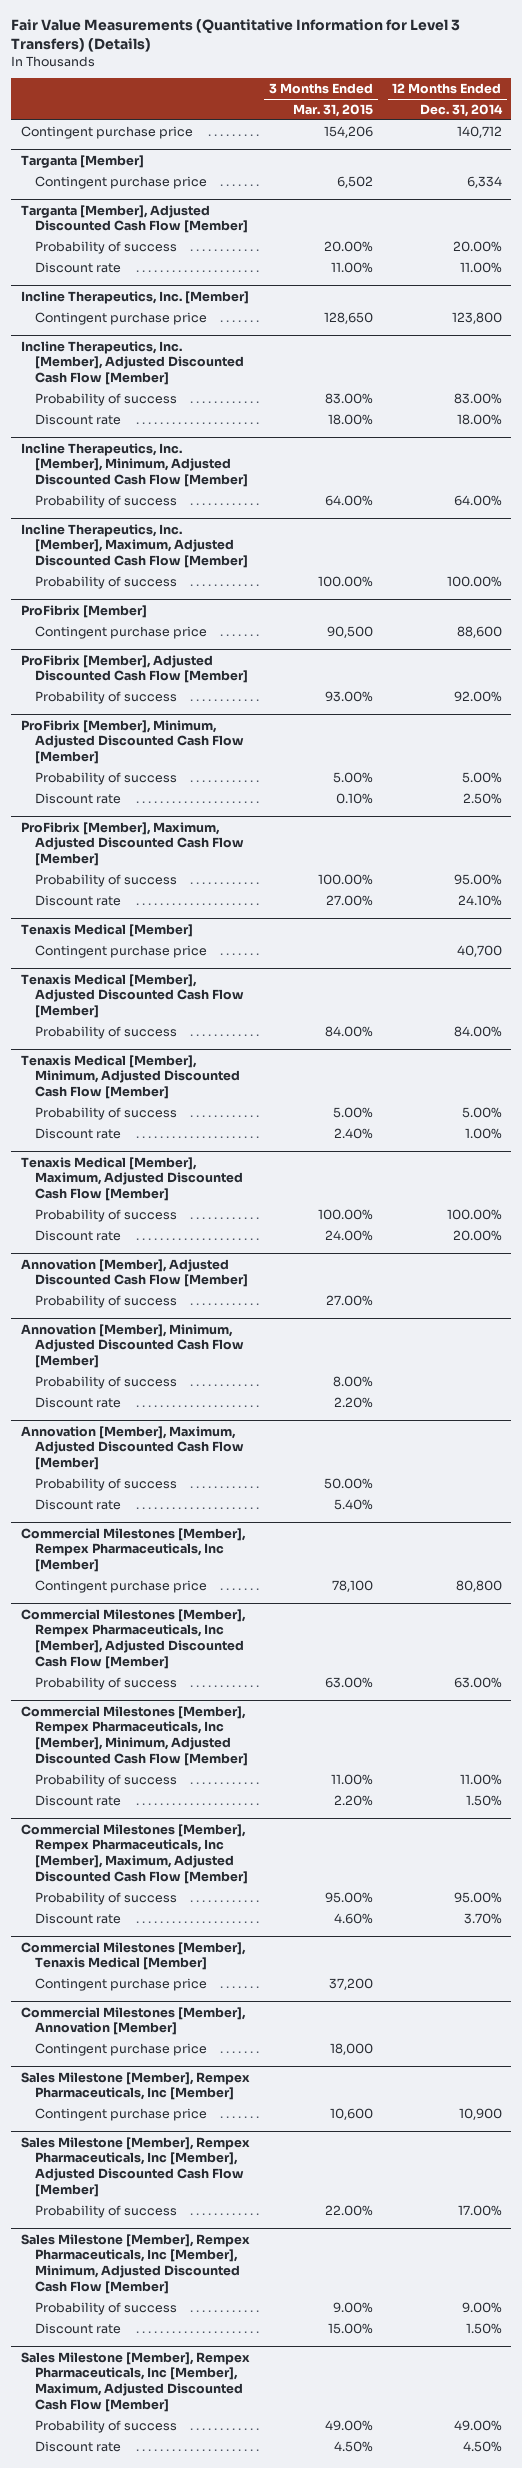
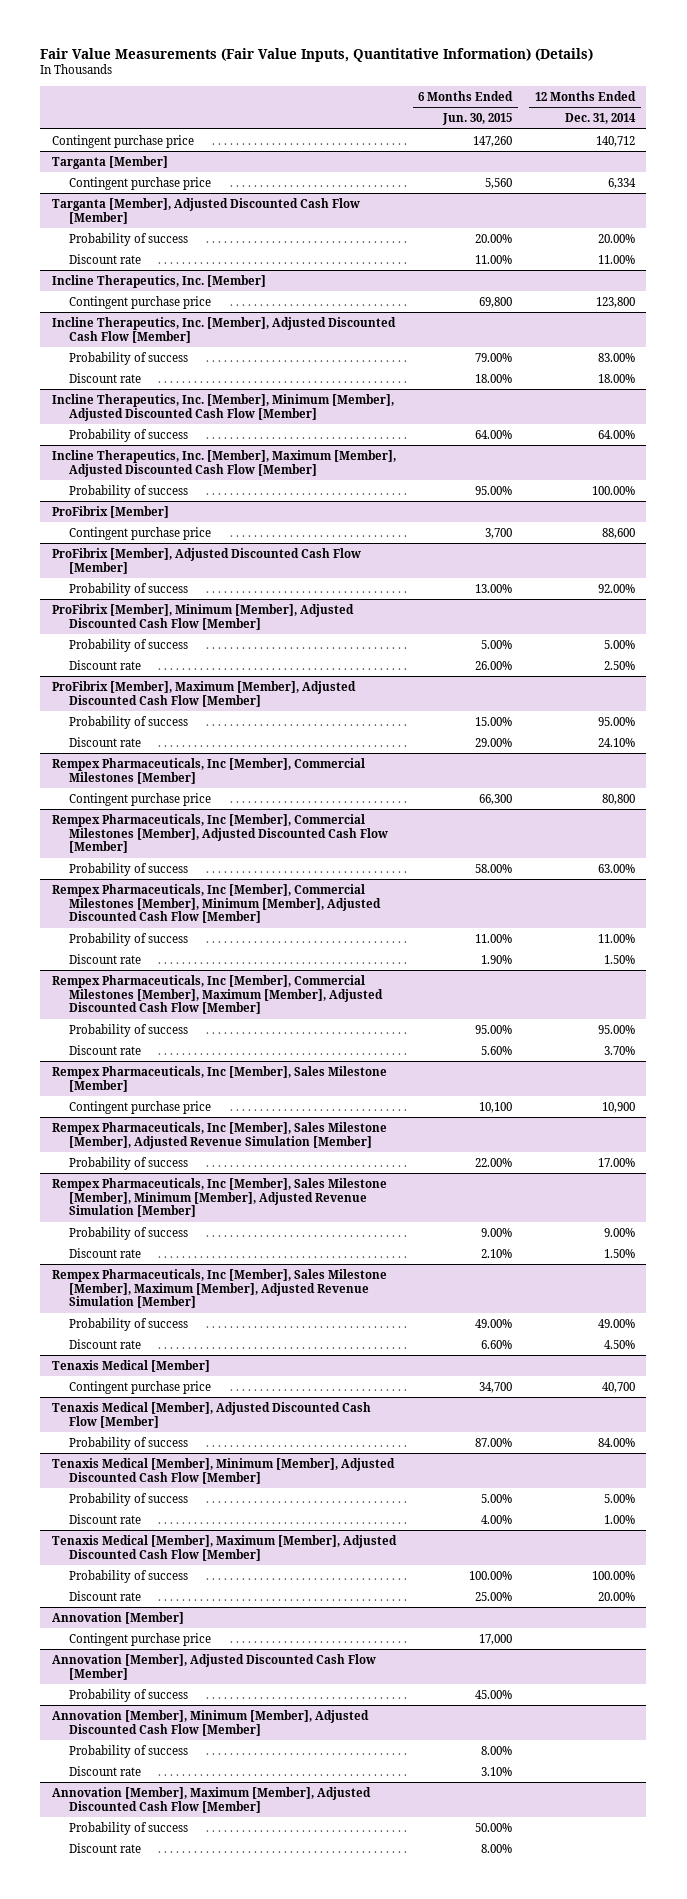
- Fair Value Measurements (Quantitative Information for Level 3 Transfers) (Details)
+ Fair Value Measurements (Fair Value Inputs, Quantitative Information) (Details)
- | 3 Months Ended Mar. 31, 2015 | 12 Months Ended Dec. 31, 2014
+ | 6 Months Ended Jun. 30, 2015 | 12 Months Ended Dec. 31, 2014
- Incline Therapeutics, Inc. [Member], Minimum, Adjusted Discounted Cash Flow [Member]
+ Incline Therapeutics, Inc. [Member], Minimum [Member], Adjusted Discounted Cash Flow [Member]
- Incline Therapeutics, Inc. [Member], Maximum, Adjusted Discounted Cash Flow [Member]
+ Incline Therapeutics, Inc. [Member], Maximum [Member], Adjusted Discounted Cash Flow [Member]
- ProFibrix [Member], Minimum, Adjusted Discounted Cash Flow [Member]
+ ProFibrix [Member], Minimum [Member], Adjusted Discounted Cash Flow [Member]
- ProFibrix [Member], Maximum, Adjusted Discounted Cash Flow [Member]
+ ProFibrix [Member], Maximum [Member], Adjusted Discounted Cash Flow [Member]
+ Rempex Pharmaceuticals, Inc [Member], Commercial Milestones [Member]
+ Contingent purchase price | 66,300 | 80,800
+ Rempex Pharmaceuticals, Inc [Member], Commercial Milestones [Member], Adjusted Discounted Cash Flow [Member]
+ Probability of success | 58.00% | 63.00%
+ Rempex Pharmaceuticals, Inc [Member], Commercial Milestones [Member], Minimum [Member], Adjusted Discounted Cash Flow [Member]
+ Probability of success | 11.00% | 11.00%
+ Discount rate | 1.90% | 1.50%
+ Rempex Pharmaceuticals, Inc [Member], Commercial Milestones [Member], Maximum [Member], Adjusted Discounted Cash Flow [Member]
+ Probability of success | 95.00% | 95.00%
+ Discount rate | 5.60% | 3.70%
+ Rempex Pharmaceuticals, Inc [Member], Sales Milestone [Member]
+ Contingent purchase price | 10,100 | 10,900
+ Rempex Pharmaceuticals, Inc [Member], Sales Milestone [Member], Adjusted Revenue Simulation [Member]
+ Probability of success | 22.00% | 17.00%
+ Rempex Pharmaceuticals, Inc [Member], Sales Milestone [Member], Minimum [Member], Adjusted Revenue Simulation [Member]
+ Probability of success | 9.00% | 9.00%
+ Discount rate | 2.10% | 1.50%
+ Rempex Pharmaceuticals, Inc [Member], Sales Milestone [Member], Maximum [Member], Adjusted Revenue Simulation [Member]
+ Probability of success | 49.00% | 49.00%
+ Discount rate | 6.60% | 4.50%
- Tenaxis Medical [Member], Minimum, Adjusted Discounted Cash Flow [Member]
+ Tenaxis Medical [Member], Minimum [Member], Adjusted Discounted Cash Flow [Member]
- Tenaxis Medical [Member], Maximum, Adjusted Discounted Cash Flow [Member]
+ Tenaxis Medical [Member], Maximum [Member], Adjusted Discounted Cash Flow [Member]
+ Annovation [Member]
+ Contingent purchase price | 17,000 |
- Annovation [Member], Minimum, Adjusted Discounted Cash Flow [Member]
+ Annovation [Member], Minimum [Member], Adjusted Discounted Cash Flow [Member]
- Annovation [Member], Maximum, Adjusted Discounted Cash Flow [Member]
+ Annovation [Member], Maximum [Member], Adjusted Discounted Cash Flow [Member]
- Commercial Milestones [Member], Rempex Pharmaceuticals, Inc [Member]
- Contingent purchase price | 78,100 | 80,800
- Commercial Milestones [Member], Rempex Pharmaceuticals, Inc [Member], Adjusted Discounted Cash Flow [Member]
- Probability of success | 63.00% | 63.00%
- Commercial Milestones [Member], Rempex Pharmaceuticals, Inc [Member], Minimum, Adjusted Discounted Cash Flow [Member]
- Probability of success | 11.00% | 11.00%
- Discount rate | 2.20% | 1.50%
- Commercial Milestones [Member], Rempex Pharmaceuticals, Inc [Member], Maximum, Adjusted Discounted Cash Flow [Member]
- Probability of success | 95.00% | 95.00%
- Discount rate | 4.60% | 3.70%
- Commercial Milestones [Member], Tenaxis Medical [Member]
- Contingent purchase price | 37,200 |
- Commercial Milestones [Member], Annovation [Member]
- Contingent purchase price | 18,000 |
- Sales Milestone [Member], Rempex Pharmaceuticals, Inc [Member]
- Contingent purchase price | 10,600 | 10,900
- Sales Milestone [Member], Rempex Pharmaceuticals, Inc [Member], Adjusted Discounted Cash Flow [Member]
- Probability of success | 22.00% | 17.00%
- Sales Milestone [Member], Rempex Pharmaceuticals, Inc [Member], Minimum, Adjusted Discounted Cash Flow [Member]
- Probability of success | 9.00% | 9.00%
- Discount rate | 15.00% | 1.50%
- Sales Milestone [Member], Rempex Pharmaceuticals, Inc [Member], Maximum, Adjusted Discounted Cash Flow [Member]
- Probability of success | 49.00% | 49.00%
- Discount rate | 4.50% | 4.50%

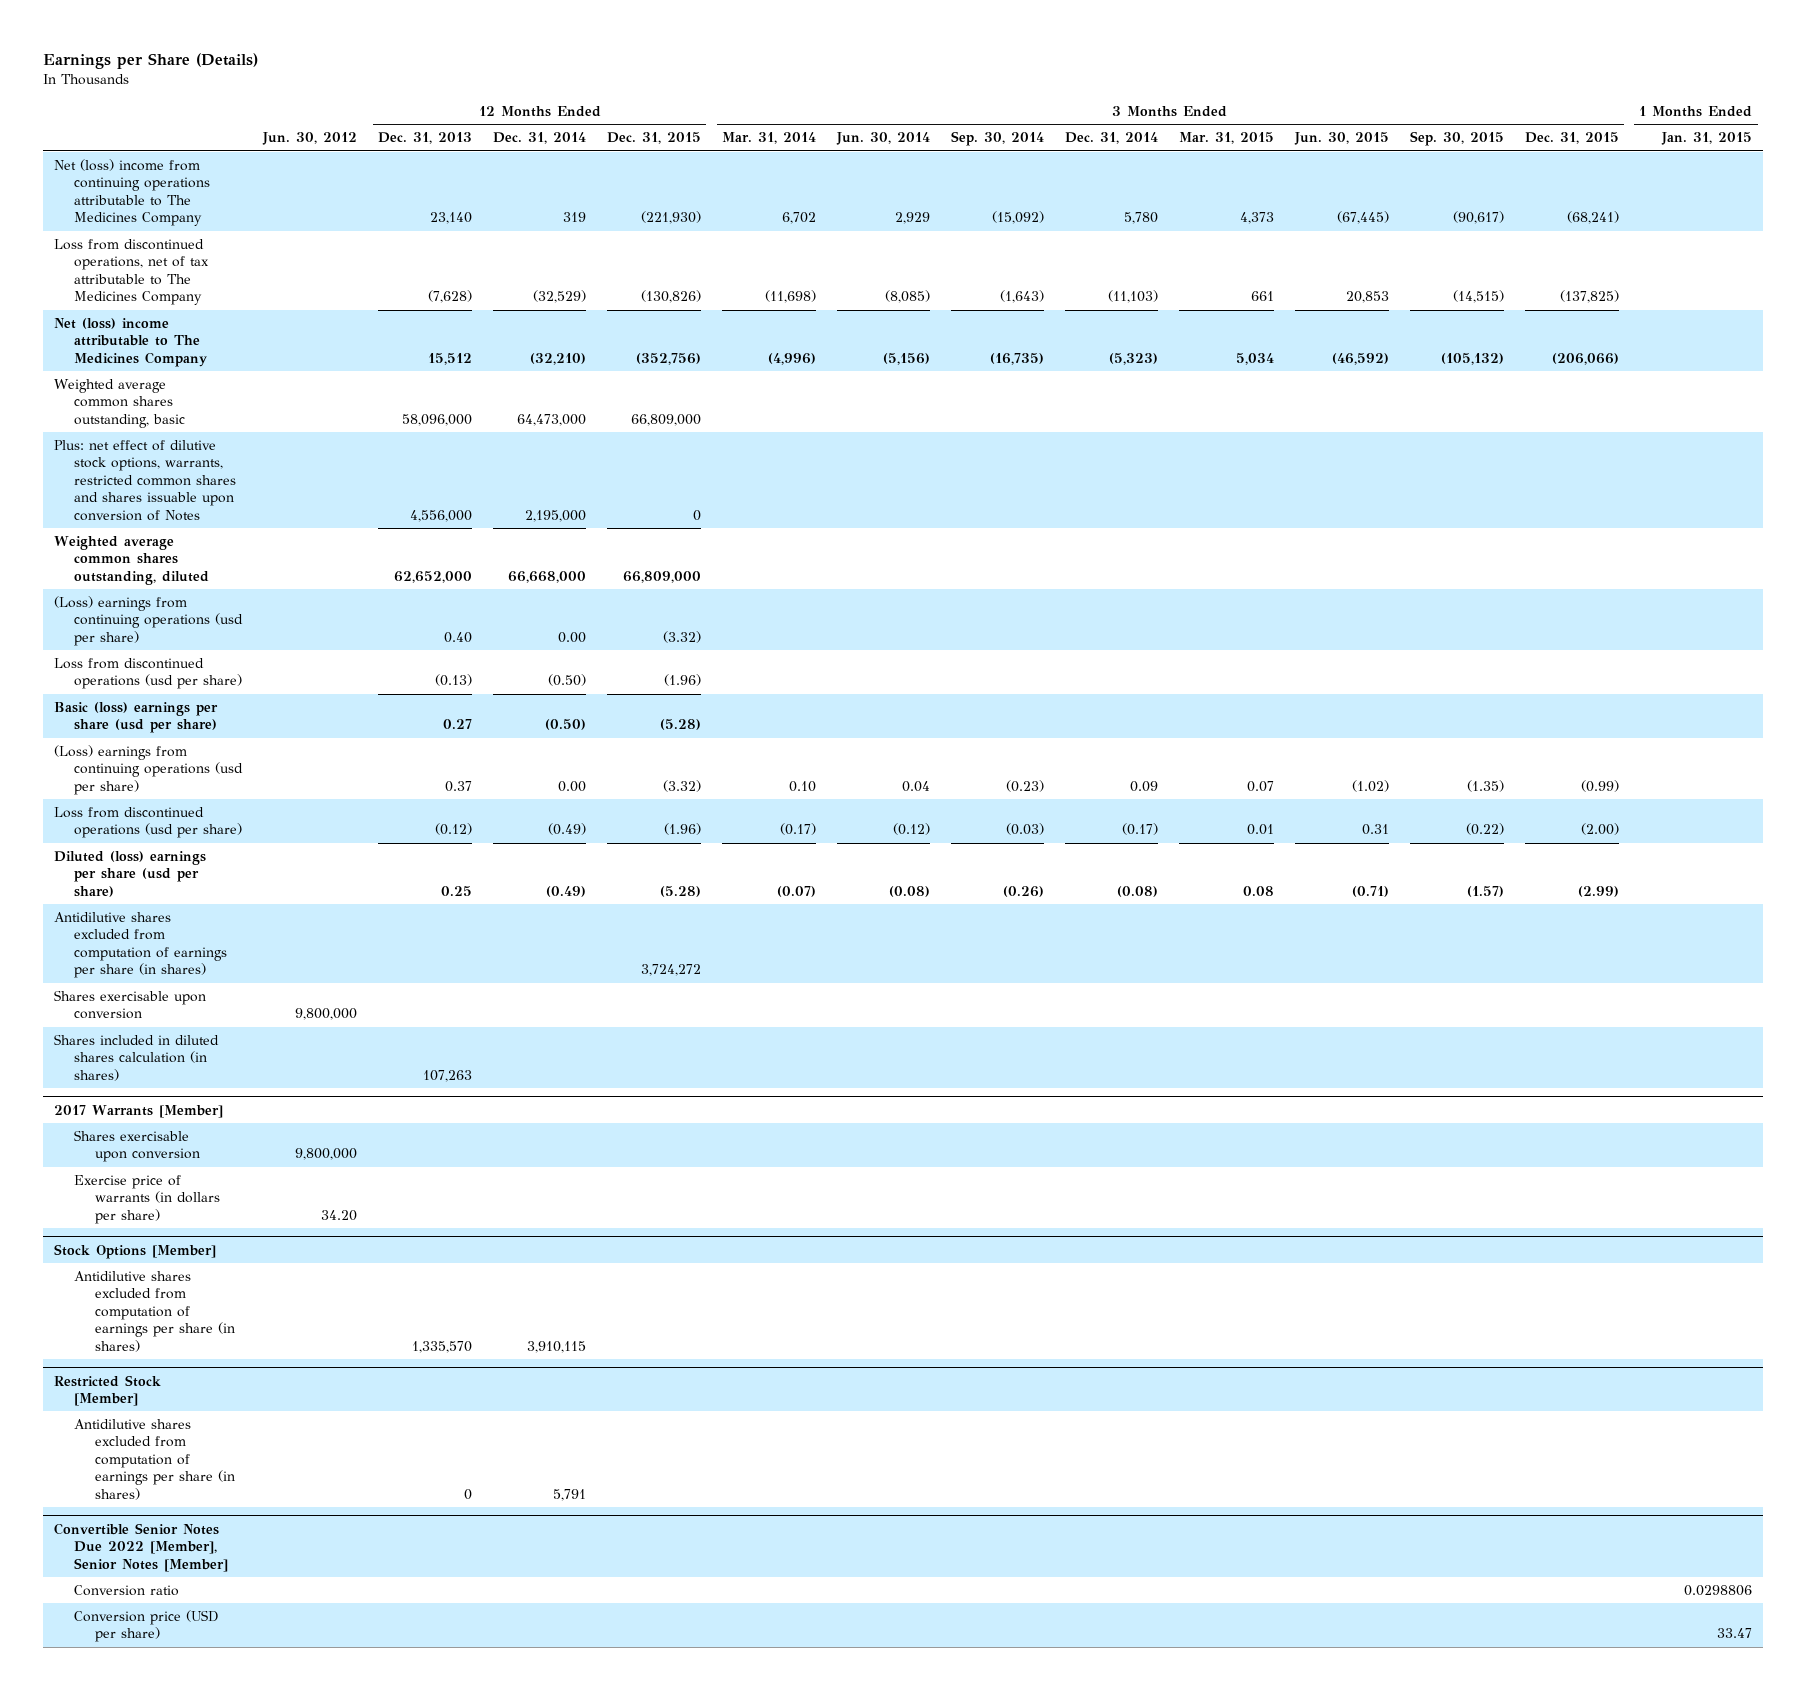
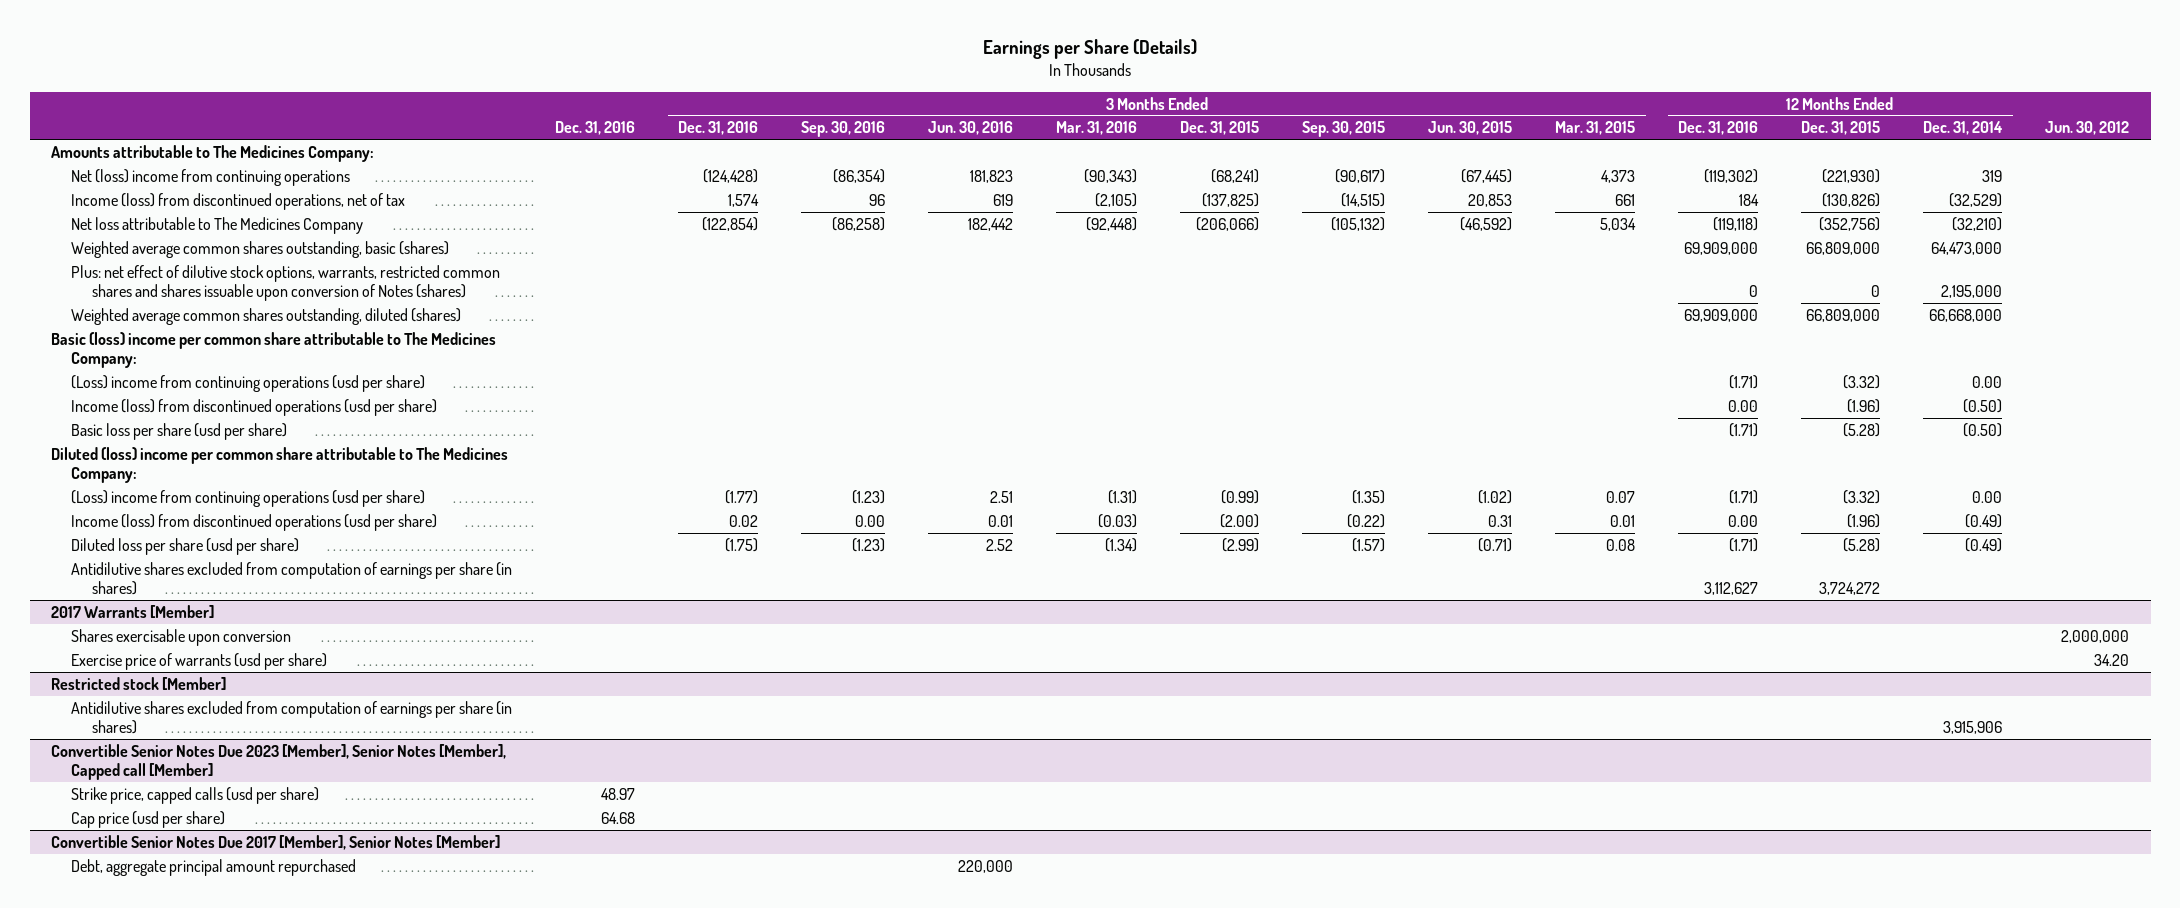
- | Jun. 30, 2012 | 12 Months Ended Dec. 31, 2013 | 12 Months Ended Dec. 31, 2014 | 12 Months Ended Dec. 31, 2015 | 3 Months Ended Mar. 31, 2014 | 3 Months Ended Jun. 30, 2014 | 3 Months Ended Sep. 30, 2014 | 3 Months Ended Dec. 31, 2014 | 3 Months Ended Mar. 31, 2015 | 3 Months Ended Jun. 30, 2015 | 3 Months Ended Sep. 30, 2015 | 3 Months Ended Dec. 31, 2015 | 1 Months Ended Jan. 31, 2015
+ | Dec. 31, 2016 | 3 Months Ended Dec. 31, 2016 | 3 Months Ended Sep. 30, 2016 | 3 Months Ended Jun. 30, 2016 | 3 Months Ended Mar. 31, 2016 | 3 Months Ended Dec. 31, 2015 | 3 Months Ended Sep. 30, 2015 | 3 Months Ended Jun. 30, 2015 | 3 Months Ended Mar. 31, 2015 | 12 Months Ended Dec. 31, 2016 | 12 Months Ended Dec. 31, 2015 | 12 Months Ended Dec. 31, 2014 | Jun. 30, 2012
- Net (loss) income from continuing operations attributable to The Medicines Company | | 23,140 | 319 | (221,930) | 6,702 | 2,929 | (15,092) | 5,780 | 4,373 | (67,445) | (90,617) | (68,241) |
- Loss from discontinued operations, net of tax attributable to The Medicines Company | | (7,628) | (32,529) | (130,826) | (11,698) | (8,085) | (1,643) | (11,103) | 661 | 20,853 | (14,515) | (137,825) |
- Net (loss) income attributable to The Medicines Company | | 15,512 | (32,210) | (352,756) | (4,996) | (5,156) | (16,735) | (5,323) | 5,034 | (46,592) | (105,132) | (206,066) |
- Weighted average common shares outstanding, basic | | 58,096,000 | 64,473,000 | 66,809,000 | | | | | | | | |
- Plus: net effect of dilutive stock options, warrants, restricted common shares and shares issuable upon conversion of Notes | | 4,556,000 | 2,195,000 | 0 | | | | | | | | |
- Weighted average common shares outstanding, diluted | | 62,652,000 | 66,668,000 | 66,809,000 | | | | | | | | |
- (Loss) earnings from continuing operations (usd per share) | | 0.40 | 0.00 | (3.32) | | | | | | | | |
- Loss from discontinued operations (usd per share) | | (0.13) | (0.50) | (1.96) | | | | | | | | |
- Basic (loss) earnings per share (usd per share) | | 0.27 | (0.50) | (5.28) | | | | | | | | |
- (Loss) earnings from continuing operations (usd per share) | | 0.37 | 0.00 | (3.32) | 0.10 | 0.04 | (0.23) | 0.09 | 0.07 | (1.02) | (1.35) | (0.99) |
- Loss from discontinued operations (usd per share) | | (0.12) | (0.49) | (1.96) | (0.17) | (0.12) | (0.03) | (0.17) | 0.01 | 0.31 | (0.22) | (2.00) |
- Diluted (loss) earnings per share (usd per share) | | 0.25 | (0.49) | (5.28) | (0.07) | (0.08) | (0.26) | (0.08) | 0.08 | (0.71) | (1.57) | (2.99) |
+ Amounts attributable to The Medicines Company:
+ Net (loss) income from continuing operations | | (124,428) | (86,354) | 181,823 | (90,343) | (68,241) | (90,617) | (67,445) | 4,373 | (119,302) | (221,930) | 319 |
+ Income (loss) from discontinued operations, net of tax | | 1,574 | 96 | 619 | (2,105) | (137,825) | (14,515) | 20,853 | 661 | 184 | (130,826) | (32,529) |
+ Net loss attributable to The Medicines Company | | (122,854) | (86,258) | 182,442 | (92,448) | (206,066) | (105,132) | (46,592) | 5,034 | (119,118) | (352,756) | (32,210) |
+ Weighted average common shares outstanding, basic (shares) | | | | | | | | | | 69,909,000 | 66,809,000 | 64,473,000 |
+ Plus: net effect of dilutive stock options, warrants, restricted common shares and shares issuable upon conversion of Notes (shares) | | | | | | | | | | 0 | 0 | 2,195,000 |
+ Weighted average common shares outstanding, diluted (shares) | | | | | | | | | | 69,909,000 | 66,809,000 | 66,668,000 |
+ Basic (loss) income per common share attributable to The Medicines Company:
+ (Loss) income from continuing operations (usd per share) | | | | | | | | | | (1.71) | (3.32) | 0.00 |
+ Income (loss) from discontinued operations (usd per share) | | | | | | | | | | 0.00 | (1.96) | (0.50) |
+ Basic loss per share (usd per share) | | | | | | | | | | (1.71) | (5.28) | (0.50) |
+ Diluted (loss) income per common share attributable to The Medicines Company:
+ (Loss) income from continuing operations (usd per share) | | (1.77) | (1.23) | 2.51 | (1.31) | (0.99) | (1.35) | (1.02) | 0.07 | (1.71) | (3.32) | 0.00 |
+ Income (loss) from discontinued operations (usd per share) | | 0.02 | 0.00 | 0.01 | (0.03) | (2.00) | (0.22) | 0.31 | 0.01 | 0.00 | (1.96) | (0.49) |
+ Diluted loss per share (usd per share) | | (1.75) | (1.23) | 2.52 | (1.34) | (2.99) | (1.57) | (0.71) | 0.08 | (1.71) | (5.28) | (0.49) |
- Shares exercisable upon conversion | 9,800,000 | | | | | | | | | | | |
- Shares included in diluted shares calculation (in shares) | | 107,263 | | | | | | | | | | |
@ 2017 Warrants [Member]
- Shares exercisable upon conversion | 9,800,000 | | | | | | | | | | | |
- Exercise price of warrants (in dollars per share) | 34.20 | | | | | | | | | | | |
- Stock Options [Member]
- Antidilutive shares excluded from computation of earnings per share (in shares) | | 1,335,570 | 3,910,115 | | | | | | | | | |
- Restricted Stock [Member]
- Antidilutive shares excluded from computation of earnings per share (in shares) | | 0 | 5,791 | | | | | | | | | |
- Convertible Senior Notes Due 2022 [Member], Senior Notes [Member]
- Conversion ratio | | | | | | | | | | | | | 0.0298806
- Conversion price (USD per share) | | | | | | | | | | | | | 33.47
@ 2017 Warrants [Member]
+ Shares exercisable upon conversion | | | | | | | | | | | | | 2,000,000
+ Exercise price of warrants (usd per share) | | | | | | | | | | | | | 34.20
+ Restricted stock [Member]
+ Antidilutive shares excluded from computation of earnings per share (in shares) | | | | | | | | | | | | 3,915,906 |
+ Convertible Senior Notes Due 2023 [Member], Senior Notes [Member], Capped call [Member]
+ Strike price, capped calls (usd per share) | 48.97 | | | | | | | | | | | |
+ Cap price (usd per share) | 64.68 | | | | | | | | | | | |
+ Convertible Senior Notes Due 2017 [Member], Senior Notes [Member]
+ Debt, aggregate principal amount repurchased | | | | 220,000 | | | | | | | | |

